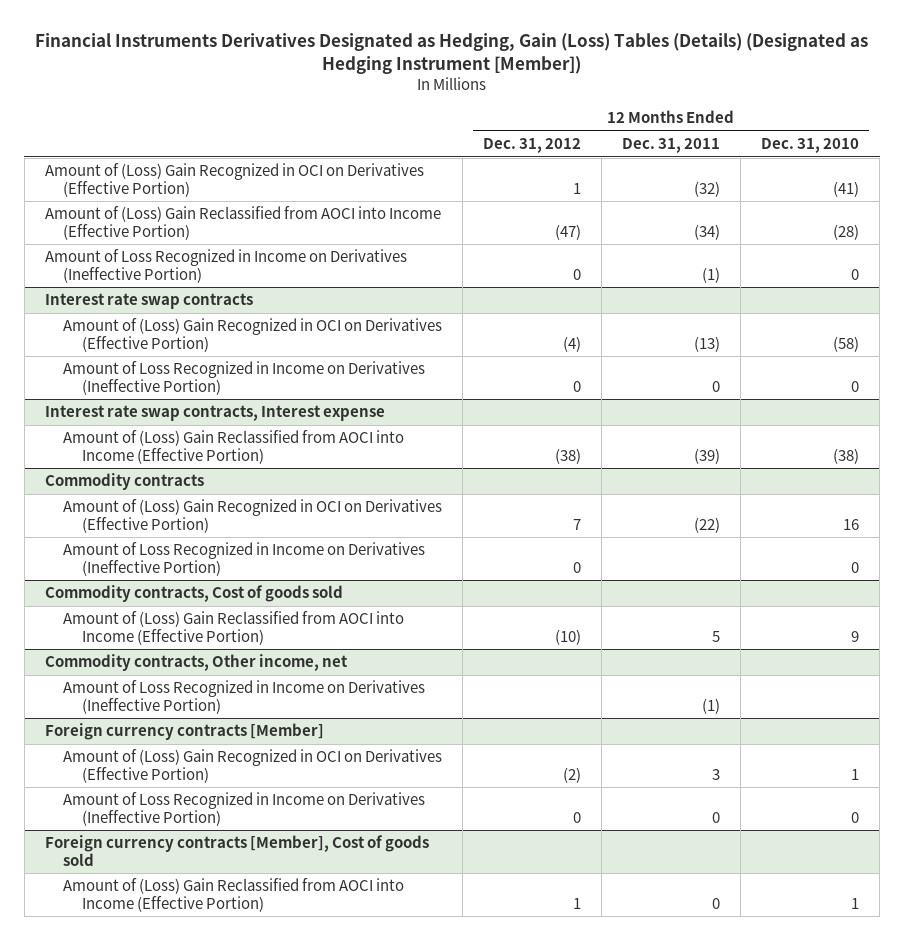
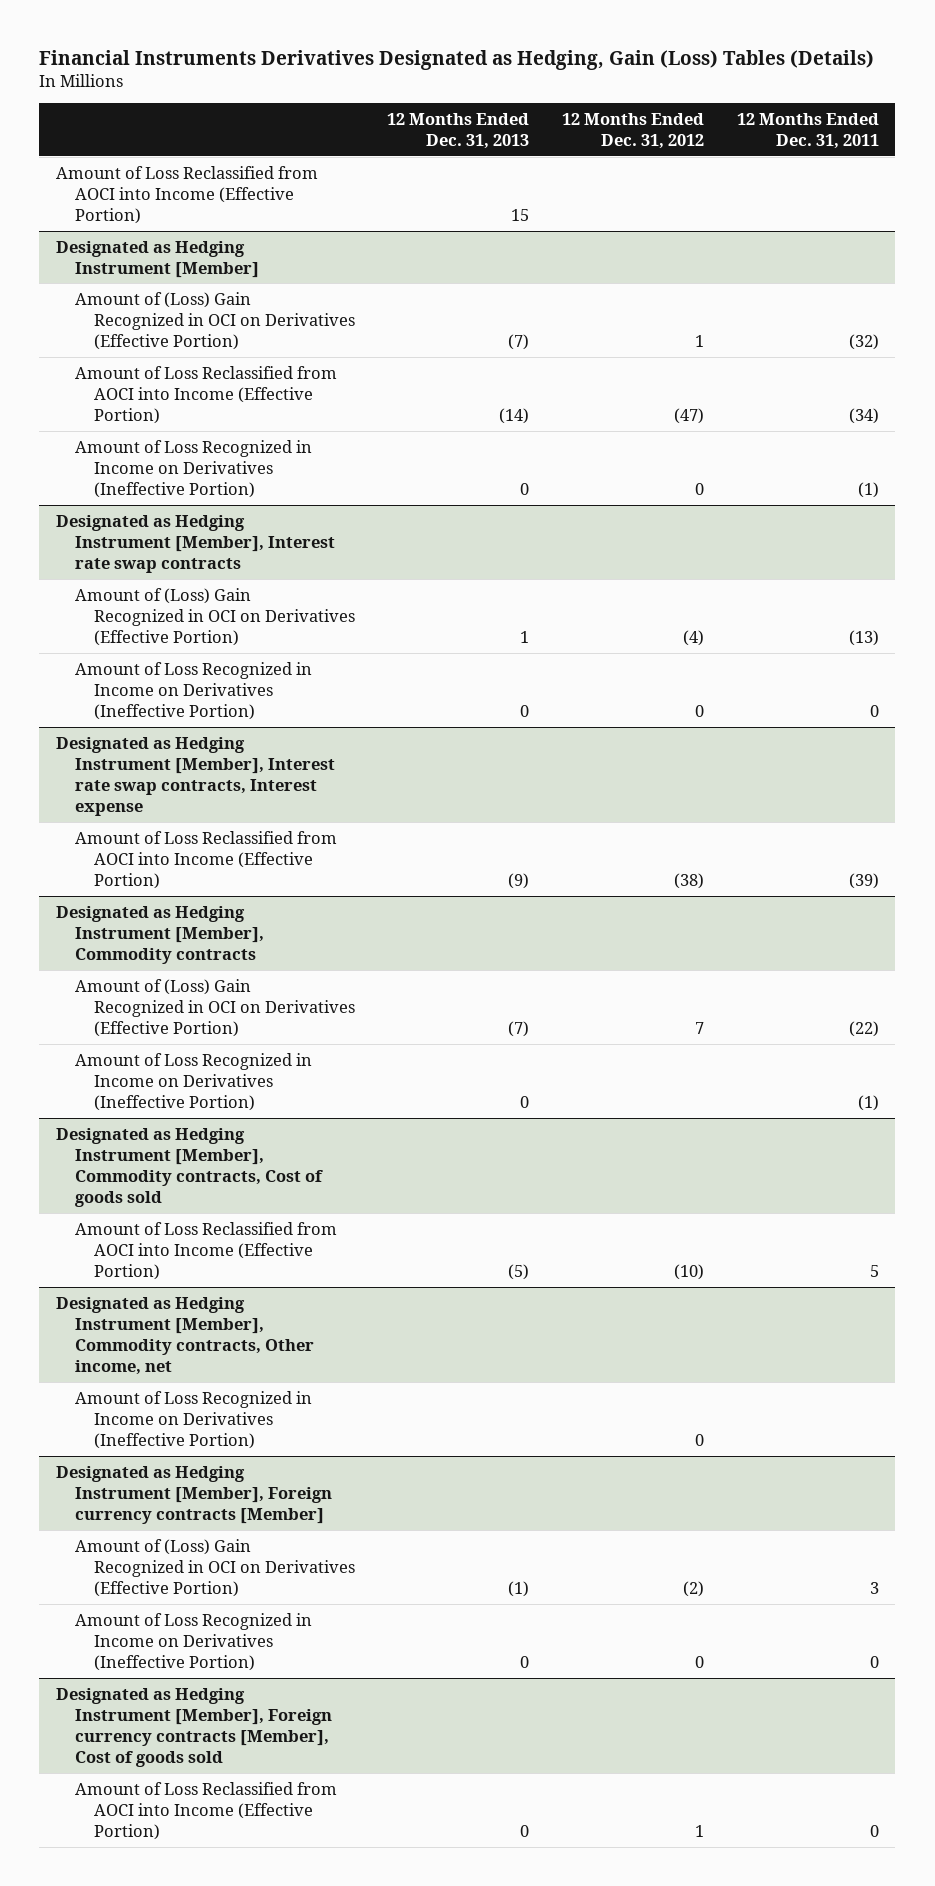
- Financial Instruments Derivatives Designated as Hedging, Gain (Loss) Tables (Details) (Designated as Hedging Instrument [Member])
+ Financial Instruments Derivatives Designated as Hedging, Gain (Loss) Tables (Details)
- | 12 Months Ended Dec. 31, 2012 | 12 Months Ended Dec. 31, 2011 | 12 Months Ended Dec. 31, 2010
+ | 12 Months Ended Dec. 31, 2013 | 12 Months Ended Dec. 31, 2012 | 12 Months Ended Dec. 31, 2011
+ Amount of Loss Reclassified from AOCI into Income (Effective Portion) | 15 | |
+ Designated as Hedging Instrument [Member]
- Amount of (Loss) Gain Reclassified from AOCI into Income (Effective Portion) | (47) | (34) | (28)
+ Amount of Loss Reclassified from AOCI into Income (Effective Portion) | (14) | (47) | (34)
- Interest rate swap contracts
+ Designated as Hedging Instrument [Member], Interest rate swap contracts
- Interest rate swap contracts, Interest expense
- Amount of (Loss) Gain Reclassified from AOCI into Income (Effective Portion) | (38) | (39) | (38)
- Commodity contracts
+ Designated as Hedging Instrument [Member], Interest rate swap contracts, Interest expense
+ Amount of Loss Reclassified from AOCI into Income (Effective Portion) | (9) | (38) | (39)
+ Designated as Hedging Instrument [Member], Commodity contracts
- Amount of Loss Recognized in Income on Derivatives (Ineffective Portion) | 0 | | 0
- Commodity contracts, Cost of goods sold
- Amount of (Loss) Gain Reclassified from AOCI into Income (Effective Portion) | (10) | 5 | 9
- Commodity contracts, Other income, net
- Foreign currency contracts [Member]
+ Designated as Hedging Instrument [Member], Commodity contracts, Cost of goods sold
+ Amount of Loss Reclassified from AOCI into Income (Effective Portion) | (5) | (10) | 5
+ Designated as Hedging Instrument [Member], Commodity contracts, Other income, net
+ Amount of Loss Recognized in Income on Derivatives (Ineffective Portion) | | 0 |
+ Designated as Hedging Instrument [Member], Foreign currency contracts [Member]
- Foreign currency contracts [Member], Cost of goods sold
- Amount of (Loss) Gain Reclassified from AOCI into Income (Effective Portion) | 1 | 0 | 1
+ Designated as Hedging Instrument [Member], Foreign currency contracts [Member], Cost of goods sold
+ Amount of Loss Reclassified from AOCI into Income (Effective Portion) | 0 | 1 | 0

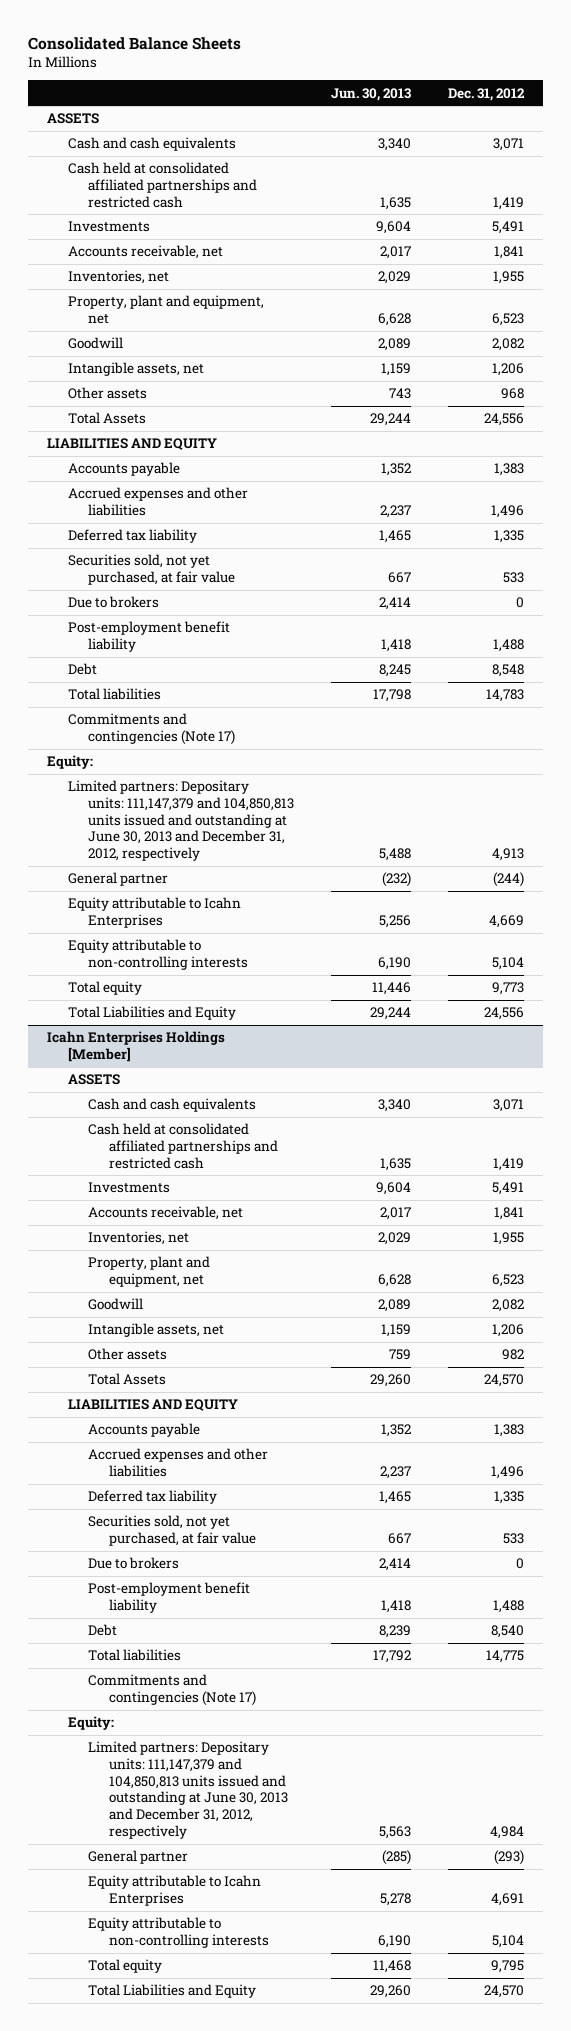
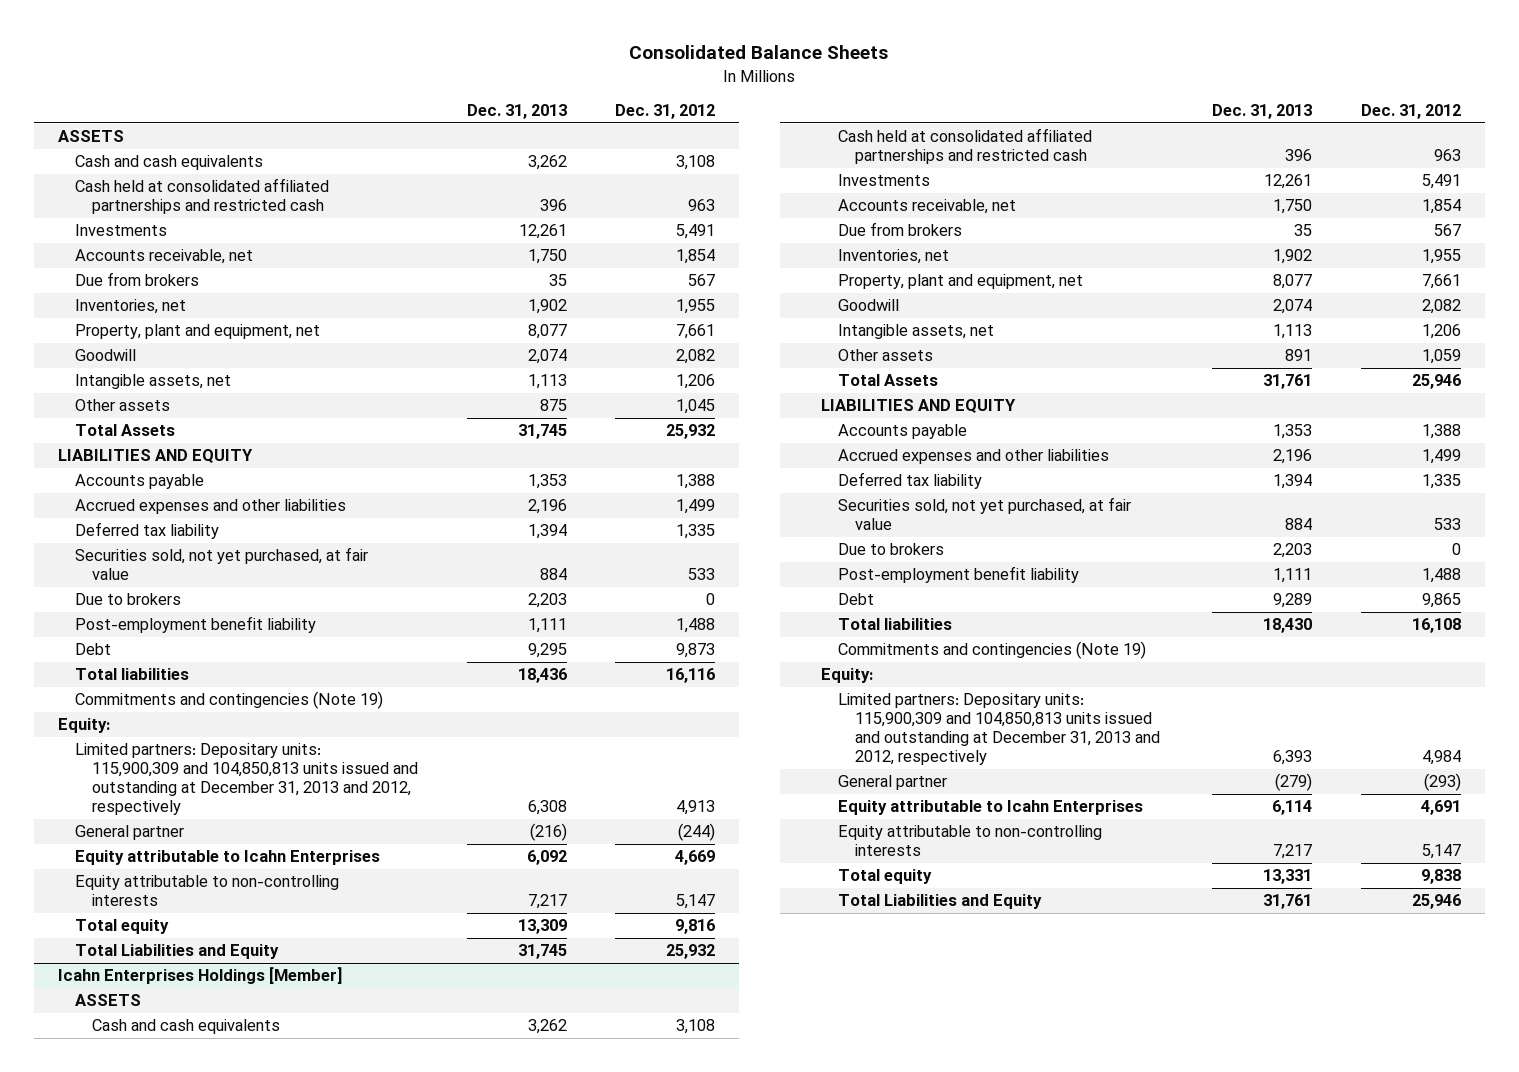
- | Jun. 30, 2013 | Dec. 31, 2012
+ | Dec. 31, 2013 | Dec. 31, 2012
- Cash and cash equivalents | 3,340 | 3,071
- Cash held at consolidated affiliated partnerships and restricted cash | 1,635 | 1,419
+ Cash and cash equivalents | 3,262 | 3,108
+ Cash held at consolidated affiliated partnerships and restricted cash | 396 | 963
- Accounts receivable, net | 2,017 | 1,841
+ Accounts receivable, net | 1,750 | 1,854
+ Due from brokers | 35 | 567
- Property, plant and equipment, net | 6,628 | 6,523
+ Property, plant and equipment, net | 8,077 | 7,661
- Other assets | 743 | 968
- Total Assets | 29,244 | 24,556
+ Other assets | 875 | 1,045
+ Total Assets | 31,745 | 25,932
- Accounts payable | 1,352 | 1,383
- Accrued expenses and other liabilities | 2,237 | 1,496
+ Accounts payable | 1,353 | 1,388
+ Accrued expenses and other liabilities | 2,196 | 1,499
- Debt | 8,245 | 8,548
- Total liabilities | 17,798 | 14,783
- Commitments and contingencies (Note 17)
+ Debt | 9,295 | 9,873
+ Total liabilities | 18,436 | 16,116
+ Commitments and contingencies (Note 19)
- Limited partners: Depositary units: 111,147,379 and 104,850,813 units issued and outstanding at June 30, 2013 and December 31, 2012, respectively | 5,488 | 4,913
+ Limited partners: Depositary units: 115,900,309 and 104,850,813 units issued and outstanding at December 31, 2013 and 2012, respectively | 6,308 | 4,913
- Equity attributable to non-controlling interests | 6,190 | 5,104
- Total equity | 11,446 | 9,773
- Total Liabilities and Equity | 29,244 | 24,556
+ Equity attributable to non-controlling interests | 7,217 | 5,147
+ Total equity | 13,309 | 9,816
+ Total Liabilities and Equity | 31,745 | 25,932
@ Icahn Enterprises Holdings [Member]
- Cash and cash equivalents | 3,340 | 3,071
- Cash held at consolidated affiliated partnerships and restricted cash | 1,635 | 1,419
+ Cash and cash equivalents | 3,262 | 3,108
+ Cash held at consolidated affiliated partnerships and restricted cash | 396 | 963
- Accounts receivable, net | 2,017 | 1,841
+ Accounts receivable, net | 1,750 | 1,854
+ Due from brokers | 35 | 567
- Property, plant and equipment, net | 6,628 | 6,523
+ Property, plant and equipment, net | 8,077 | 7,661
- Other assets | 759 | 982
- Total Assets | 29,260 | 24,570
+ Other assets | 891 | 1,059
+ Total Assets | 31,761 | 25,946
- Accounts payable | 1,352 | 1,383
- Accrued expenses and other liabilities | 2,237 | 1,496
+ Accounts payable | 1,353 | 1,388
+ Accrued expenses and other liabilities | 2,196 | 1,499
- Debt | 8,239 | 8,540
- Total liabilities | 17,792 | 14,775
- Commitments and contingencies (Note 17)
+ Debt | 9,289 | 9,865
+ Total liabilities | 18,430 | 16,108
+ Commitments and contingencies (Note 19)
- Limited partners: Depositary units: 111,147,379 and 104,850,813 units issued and outstanding at June 30, 2013 and December 31, 2012, respectively | 5,563 | 4,984
+ Limited partners: Depositary units: 115,900,309 and 104,850,813 units issued and outstanding at December 31, 2013 and 2012, respectively | 6,393 | 4,984
- Equity attributable to non-controlling interests | 6,190 | 5,104
- Total equity | 11,468 | 9,795
- Total Liabilities and Equity | 29,260 | 24,570
+ Equity attributable to non-controlling interests | 7,217 | 5,147
+ Total equity | 13,331 | 9,838
+ Total Liabilities and Equity | 31,761 | 25,946

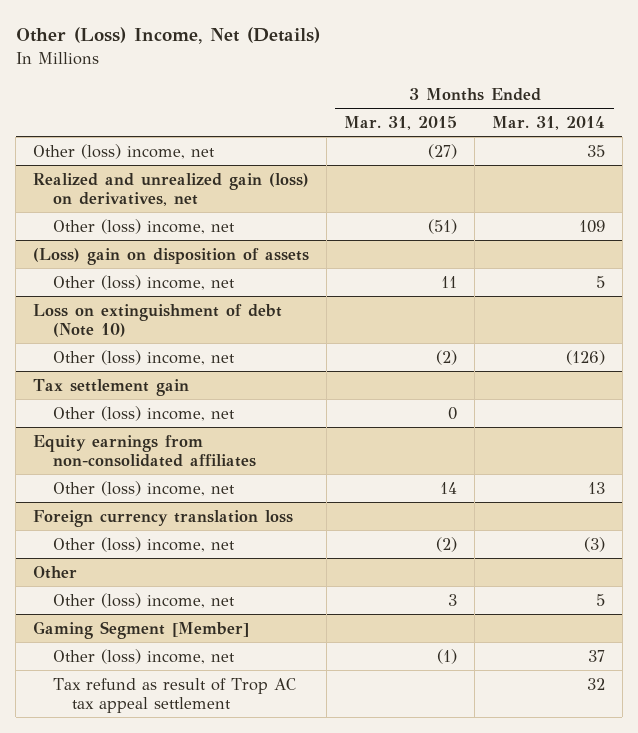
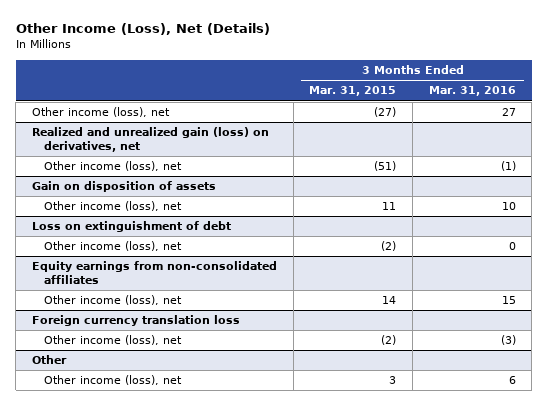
- Other (Loss) Income, Net (Details)
+ Other Income (Loss), Net (Details)
- | 3 Months Ended Mar. 31, 2015 | 3 Months Ended Mar. 31, 2014
+ | 3 Months Ended Mar. 31, 2015 | 3 Months Ended Mar. 31, 2016
- Other (loss) income, net | (27) | 35
+ Other income (loss), net | (27) | 27
@ Realized and unrealized gain (loss) on derivatives, net
- Other (loss) income, net | (51) | 109
- (Loss) gain on disposition of assets
- Other (loss) income, net | 11 | 5
- Loss on extinguishment of debt (Note 10)
- Other (loss) income, net | (2) | (126)
- Tax settlement gain
- Other (loss) income, net | 0 |
@ Realized and unrealized gain (loss) on derivatives, net
+ Other income (loss), net | (51) | (1)
+ Gain on disposition of assets
+ Other income (loss), net | 11 | 10
+ Loss on extinguishment of debt
+ Other income (loss), net | (2) | 0
@ Equity earnings from non-consolidated affiliates
- Other (loss) income, net | 14 | 13
+ Other income (loss), net | 14 | 15
@ Foreign currency translation loss
- Other (loss) income, net | (2) | (3)
+ Other income (loss), net | (2) | (3)
@ Other
- Other (loss) income, net | 3 | 5
- Gaming Segment [Member]
- Other (loss) income, net | (1) | 37
- Tax refund as result of Trop AC tax appeal settlement | | 32
@ Other
+ Other income (loss), net | 3 | 6

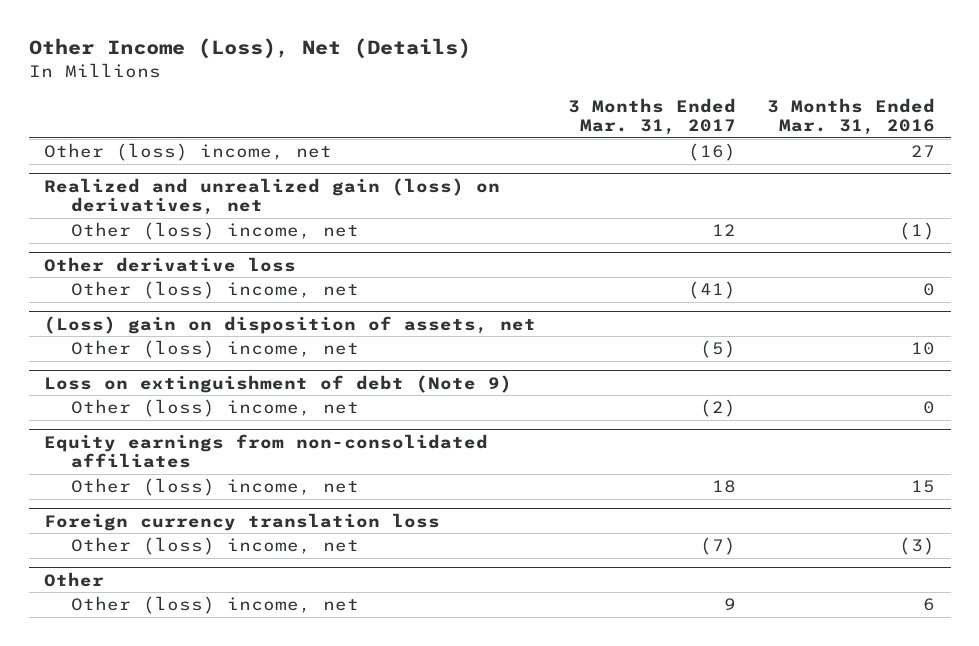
- | 3 Months Ended Mar. 31, 2015 | 3 Months Ended Mar. 31, 2016
+ | 3 Months Ended Mar. 31, 2017 | 3 Months Ended Mar. 31, 2016
- Other income (loss), net | (27) | 27
+ Other (loss) income, net | (16) | 27
@ Realized and unrealized gain (loss) on derivatives, net
- Other income (loss), net | (51) | (1)
- Gain on disposition of assets
- Other income (loss), net | 11 | 10
- Loss on extinguishment of debt
- Other income (loss), net | (2) | 0
@ Realized and unrealized gain (loss) on derivatives, net
+ Other (loss) income, net | 12 | (1)
+ Other derivative loss
+ Other (loss) income, net | (41) | 0
+ (Loss) gain on disposition of assets, net
+ Other (loss) income, net | (5) | 10
+ Loss on extinguishment of debt (Note 9)
+ Other (loss) income, net | (2) | 0
@ Equity earnings from non-consolidated affiliates
- Other income (loss), net | 14 | 15
+ Other (loss) income, net | 18 | 15
@ Foreign currency translation loss
- Other income (loss), net | (2) | (3)
+ Other (loss) income, net | (7) | (3)
@ Other
- Other income (loss), net | 3 | 6
+ Other (loss) income, net | 9 | 6

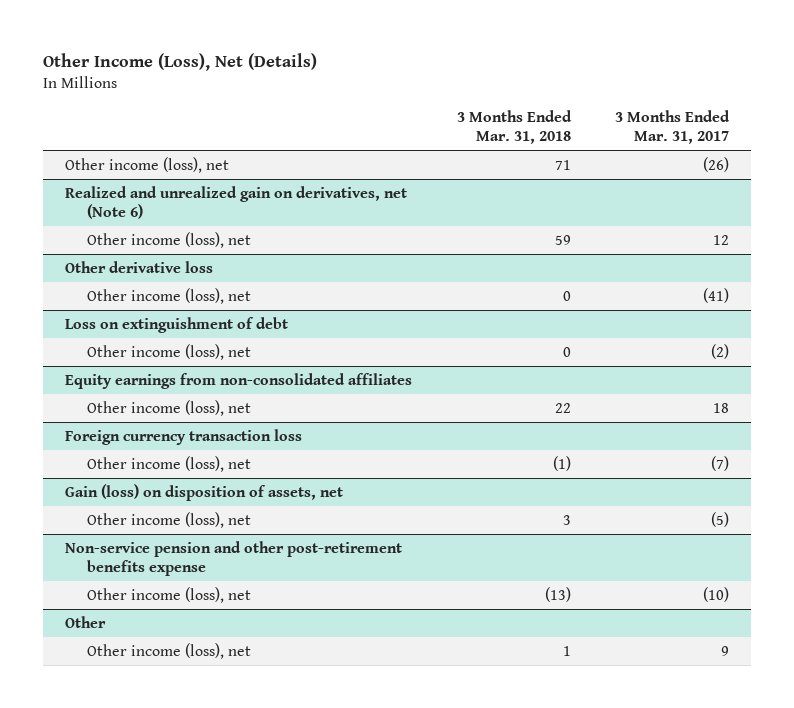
- | 3 Months Ended Mar. 31, 2017 | 3 Months Ended Mar. 31, 2016
+ | 3 Months Ended Mar. 31, 2018 | 3 Months Ended Mar. 31, 2017
- Other (loss) income, net | (16) | 27
- Realized and unrealized gain (loss) on derivatives, net
- Other (loss) income, net | 12 | (1)
+ Other income (loss), net | 71 | (26)
+ Realized and unrealized gain on derivatives, net (Note 6)
+ Other income (loss), net | 59 | 12
@ Other derivative loss
- Other (loss) income, net | (41) | 0
- (Loss) gain on disposition of assets, net
- Other (loss) income, net | (5) | 10
- Loss on extinguishment of debt (Note 9)
- Other (loss) income, net | (2) | 0
@ Other derivative loss
+ Other income (loss), net | 0 | (41)
+ Loss on extinguishment of debt
+ Other income (loss), net | 0 | (2)
@ Equity earnings from non-consolidated affiliates
- Other (loss) income, net | 18 | 15
- Foreign currency translation loss
- Other (loss) income, net | (7) | (3)
@ Equity earnings from non-consolidated affiliates
+ Other income (loss), net | 22 | 18
+ Foreign currency transaction loss
+ Other income (loss), net | (1) | (7)
+ Gain (loss) on disposition of assets, net
+ Other income (loss), net | 3 | (5)
+ Non-service pension and other post-retirement benefits expense
+ Other income (loss), net | (13) | (10)
@ Other
- Other (loss) income, net | 9 | 6
+ Other income (loss), net | 1 | 9

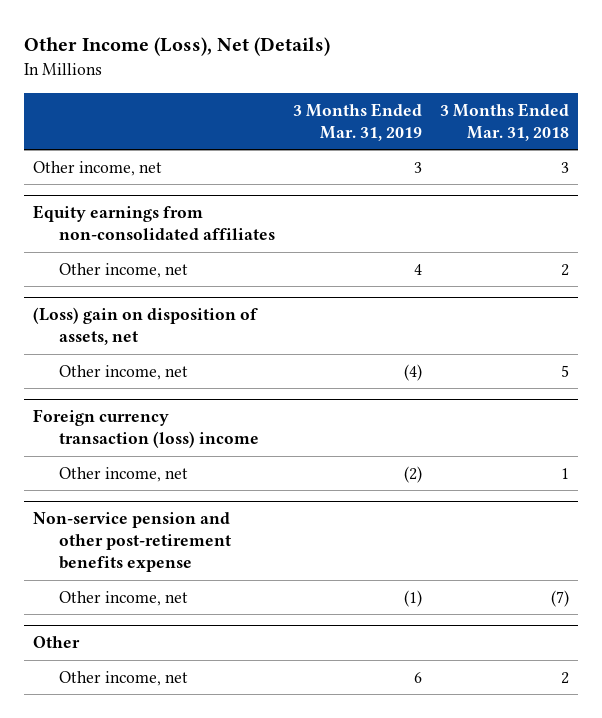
- | 3 Months Ended Mar. 31, 2018 | 3 Months Ended Mar. 31, 2017
+ | 3 Months Ended Mar. 31, 2019 | 3 Months Ended Mar. 31, 2018
- Other income (loss), net | 71 | (26)
- Realized and unrealized gain on derivatives, net (Note 6)
- Other income (loss), net | 59 | 12
- Other derivative loss
- Other income (loss), net | 0 | (41)
- Loss on extinguishment of debt
- Other income (loss), net | 0 | (2)
+ Other income, net | 3 | 3
@ Equity earnings from non-consolidated affiliates
- Other income (loss), net | 22 | 18
- Foreign currency transaction loss
- Other income (loss), net | (1) | (7)
- Gain (loss) on disposition of assets, net
- Other income (loss), net | 3 | (5)
@ Equity earnings from non-consolidated affiliates
+ Other income, net | 4 | 2
+ (Loss) gain on disposition of assets, net
+ Other income, net | (4) | 5
+ Foreign currency transaction (loss) income
+ Other income, net | (2) | 1
@ Non-service pension and other post-retirement benefits expense
- Other income (loss), net | (13) | (10)
+ Other income, net | (1) | (7)
@ Other
- Other income (loss), net | 1 | 9
+ Other income, net | 6 | 2

